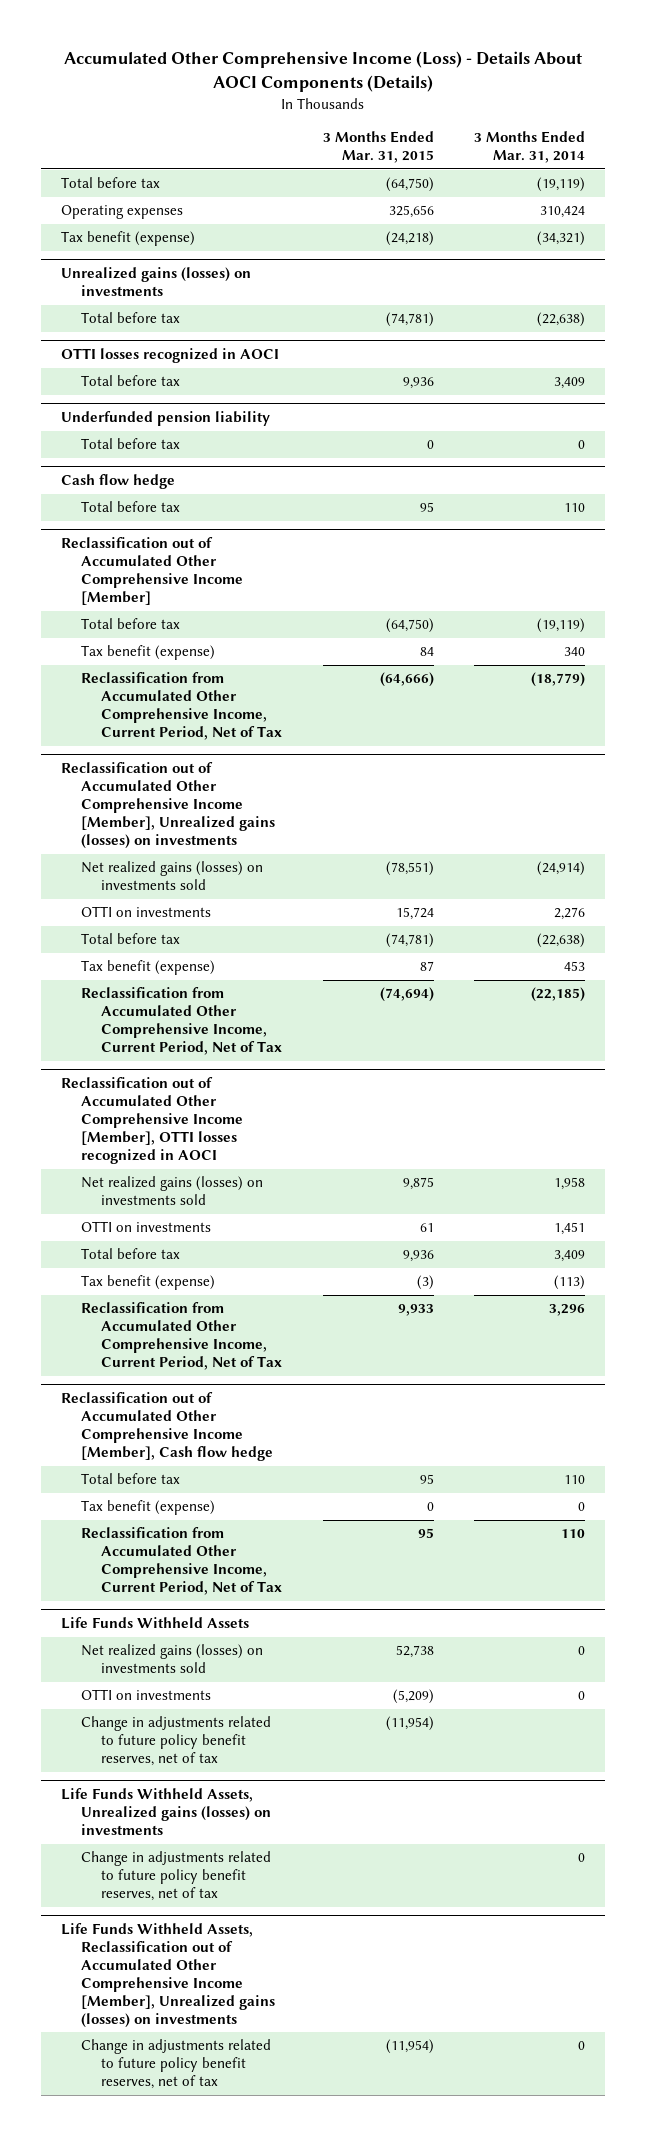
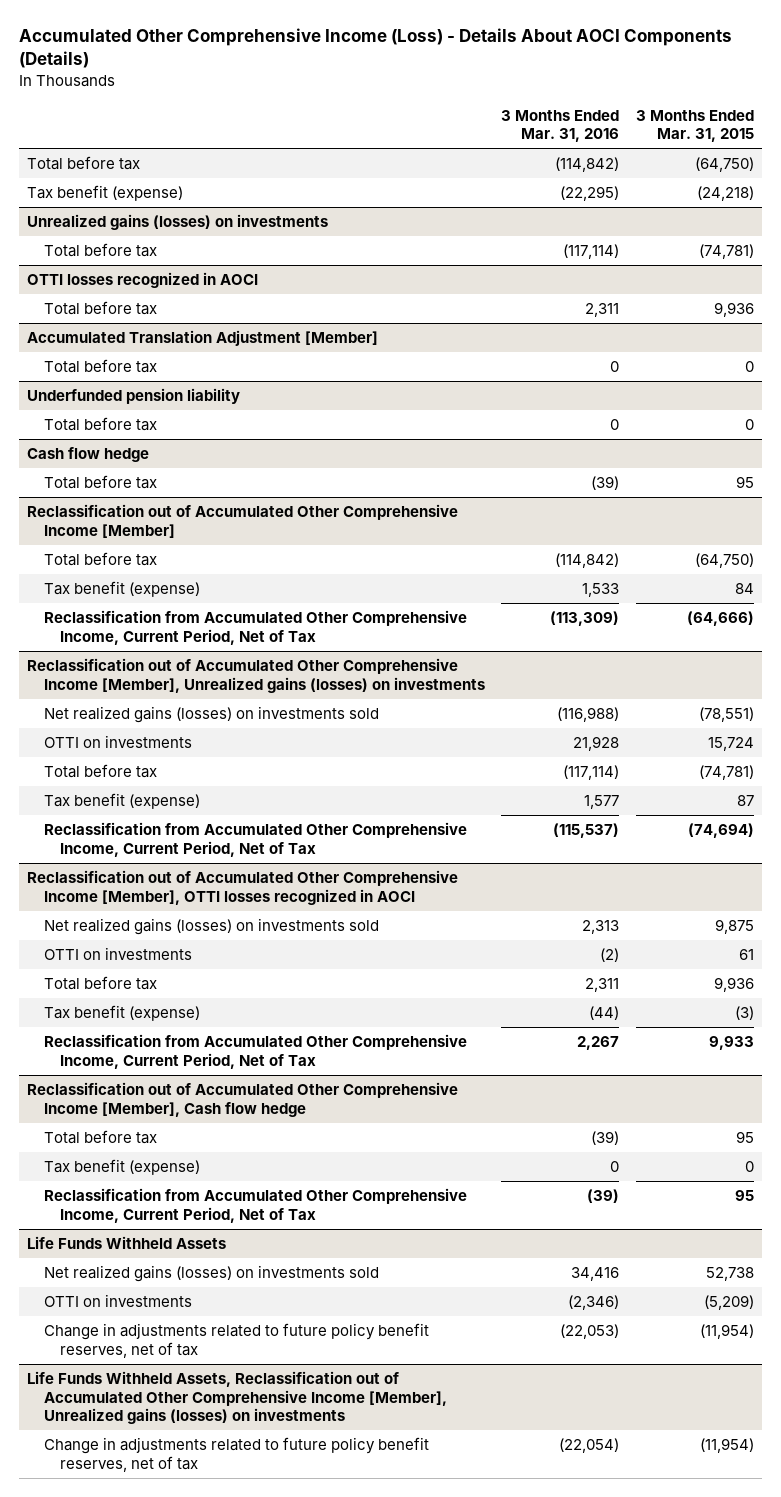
- | 3 Months Ended Mar. 31, 2015 | 3 Months Ended Mar. 31, 2014
+ | 3 Months Ended Mar. 31, 2016 | 3 Months Ended Mar. 31, 2015
- Operating expenses | 325,656 | 310,424
+ Accumulated Translation Adjustment [Member]
+ Total before tax | 0 | 0
- Life Funds Withheld Assets, Unrealized gains (losses) on investments
- Change in adjustments related to future policy benefit reserves, net of tax | | 0

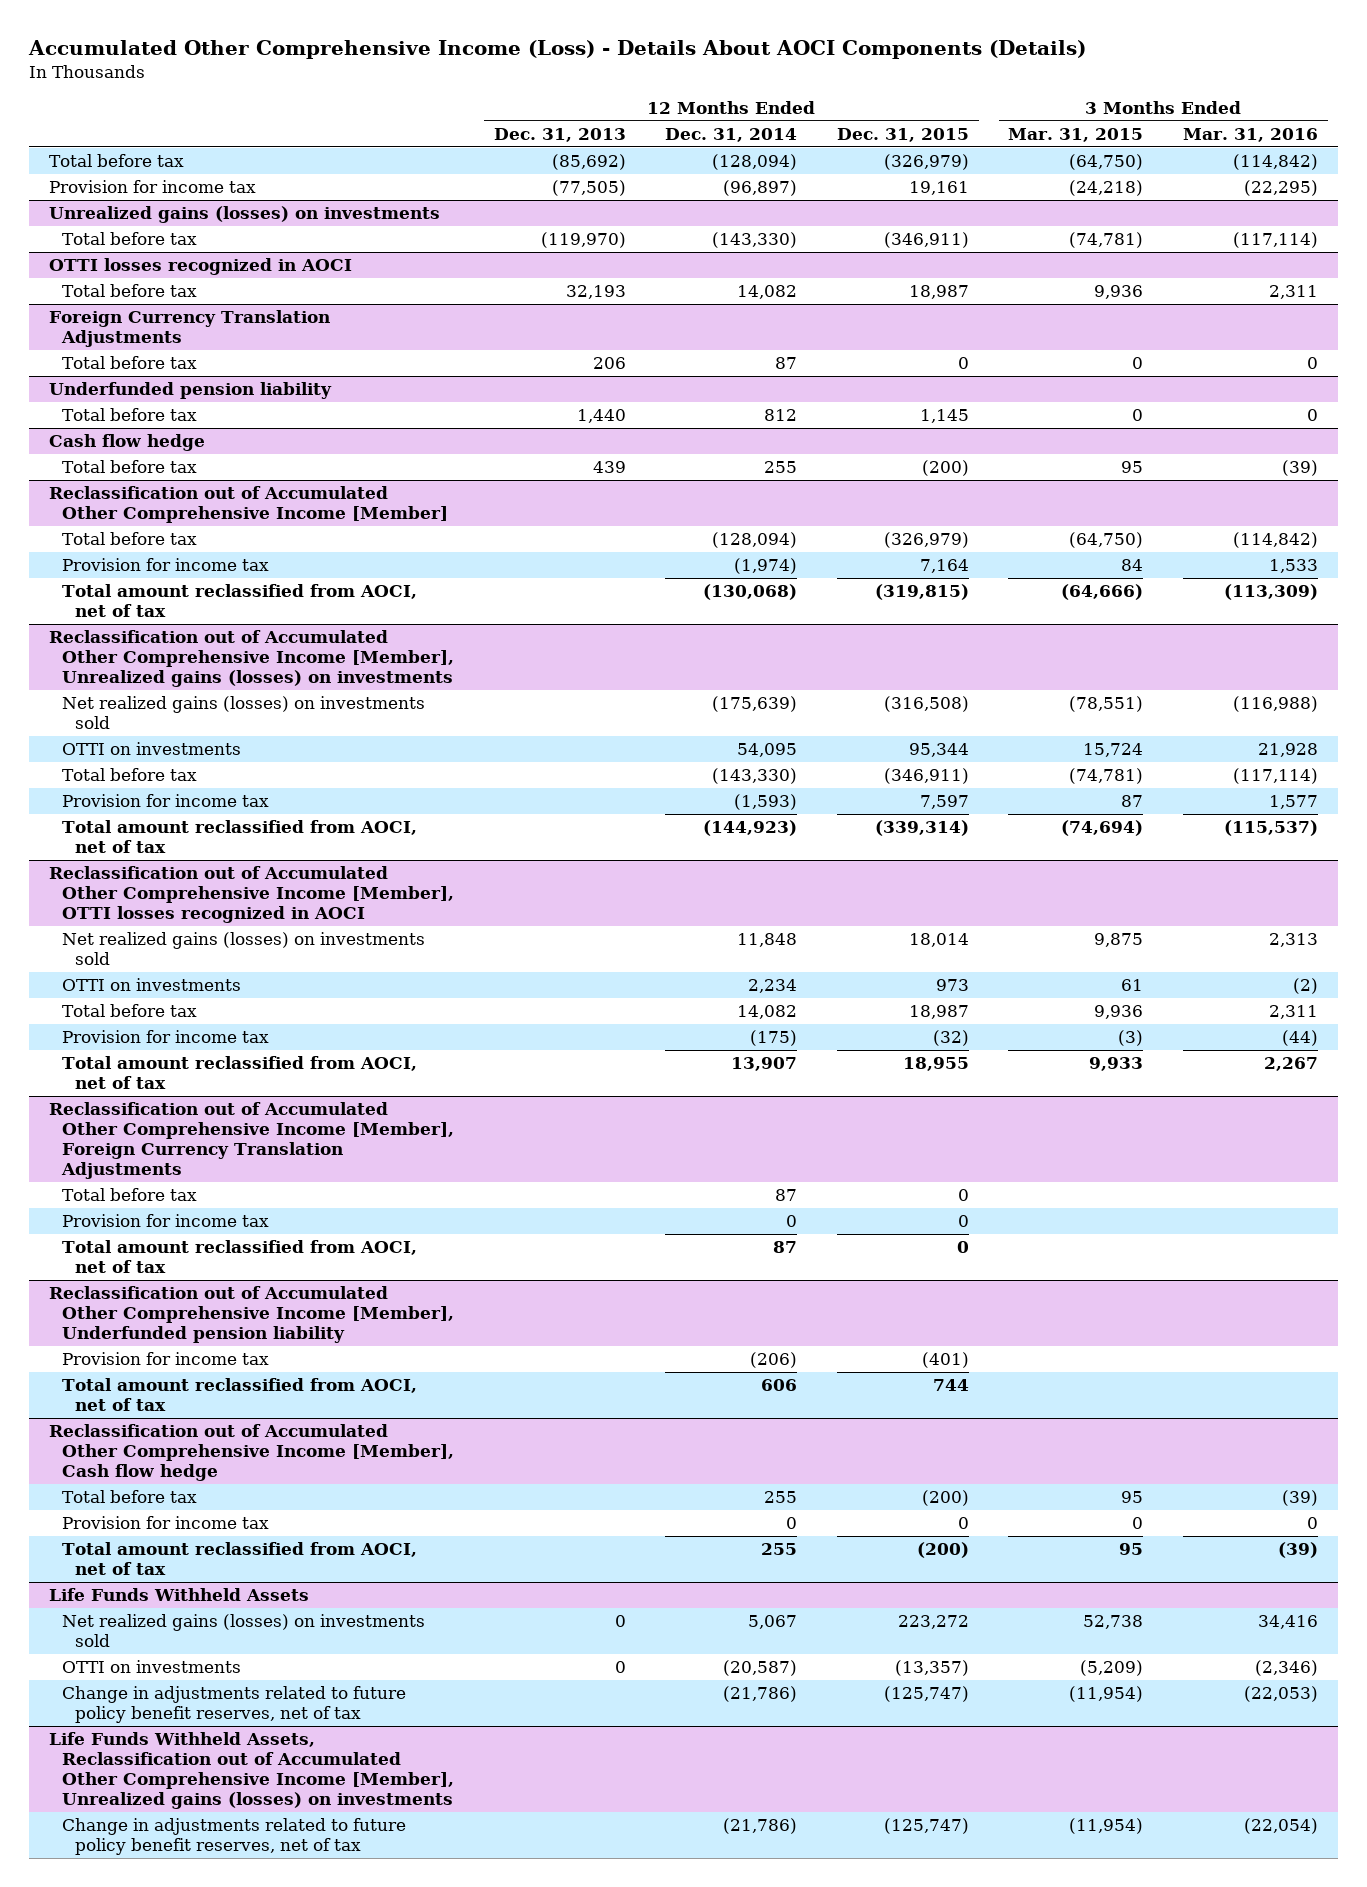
- | 3 Months Ended Mar. 31, 2016 | 3 Months Ended Mar. 31, 2015
+ | 12 Months Ended Dec. 31, 2013 | 12 Months Ended Dec. 31, 2014 | 12 Months Ended Dec. 31, 2015 | 3 Months Ended Mar. 31, 2015 | 3 Months Ended Mar. 31, 2016
- Tax benefit (expense) | (22,295) | (24,218)
+ Provision for income tax | (77,505) | (96,897) | 19,161 | (24,218) | (22,295)
- Accumulated Translation Adjustment [Member]
+ Foreign Currency Translation Adjustments
@ Reclassification out of Accumulated Other Comprehensive Income [Member]
- Tax benefit (expense) | 1,533 | 84
- Reclassification from Accumulated Other Comprehensive Income, Current Period, Net of Tax | (113,309) | (64,666)
+ Provision for income tax | | (1,974) | 7,164 | 84 | 1,533
+ Total amount reclassified from AOCI, net of tax | | (130,068) | (319,815) | (64,666) | (113,309)
@ Reclassification out of Accumulated Other Comprehensive Income [Member], Unrealized gains (losses) on investments
- Tax benefit (expense) | 1,577 | 87
- Reclassification from Accumulated Other Comprehensive Income, Current Period, Net of Tax | (115,537) | (74,694)
+ Provision for income tax | | (1,593) | 7,597 | 87 | 1,577
+ Total amount reclassified from AOCI, net of tax | | (144,923) | (339,314) | (74,694) | (115,537)
@ Reclassification out of Accumulated Other Comprehensive Income [Member], OTTI losses recognized in AOCI
- Tax benefit (expense) | (44) | (3)
- Reclassification from Accumulated Other Comprehensive Income, Current Period, Net of Tax | 2,267 | 9,933
+ Provision for income tax | | (175) | (32) | (3) | (44)
+ Total amount reclassified from AOCI, net of tax | | 13,907 | 18,955 | 9,933 | 2,267
+ Reclassification out of Accumulated Other Comprehensive Income [Member], Foreign Currency Translation Adjustments
+ Total before tax | | 87 | 0 | |
+ Provision for income tax | | 0 | 0 | |
+ Total amount reclassified from AOCI, net of tax | | 87 | 0 | |
+ Reclassification out of Accumulated Other Comprehensive Income [Member], Underfunded pension liability
+ Provision for income tax | | (206) | (401) | |
+ Total amount reclassified from AOCI, net of tax | | 606 | 744 | |
@ Reclassification out of Accumulated Other Comprehensive Income [Member], Cash flow hedge
- Tax benefit (expense) | 0 | 0
- Reclassification from Accumulated Other Comprehensive Income, Current Period, Net of Tax | (39) | 95
+ Provision for income tax | | 0 | 0 | 0 | 0
+ Total amount reclassified from AOCI, net of tax | | 255 | (200) | 95 | (39)

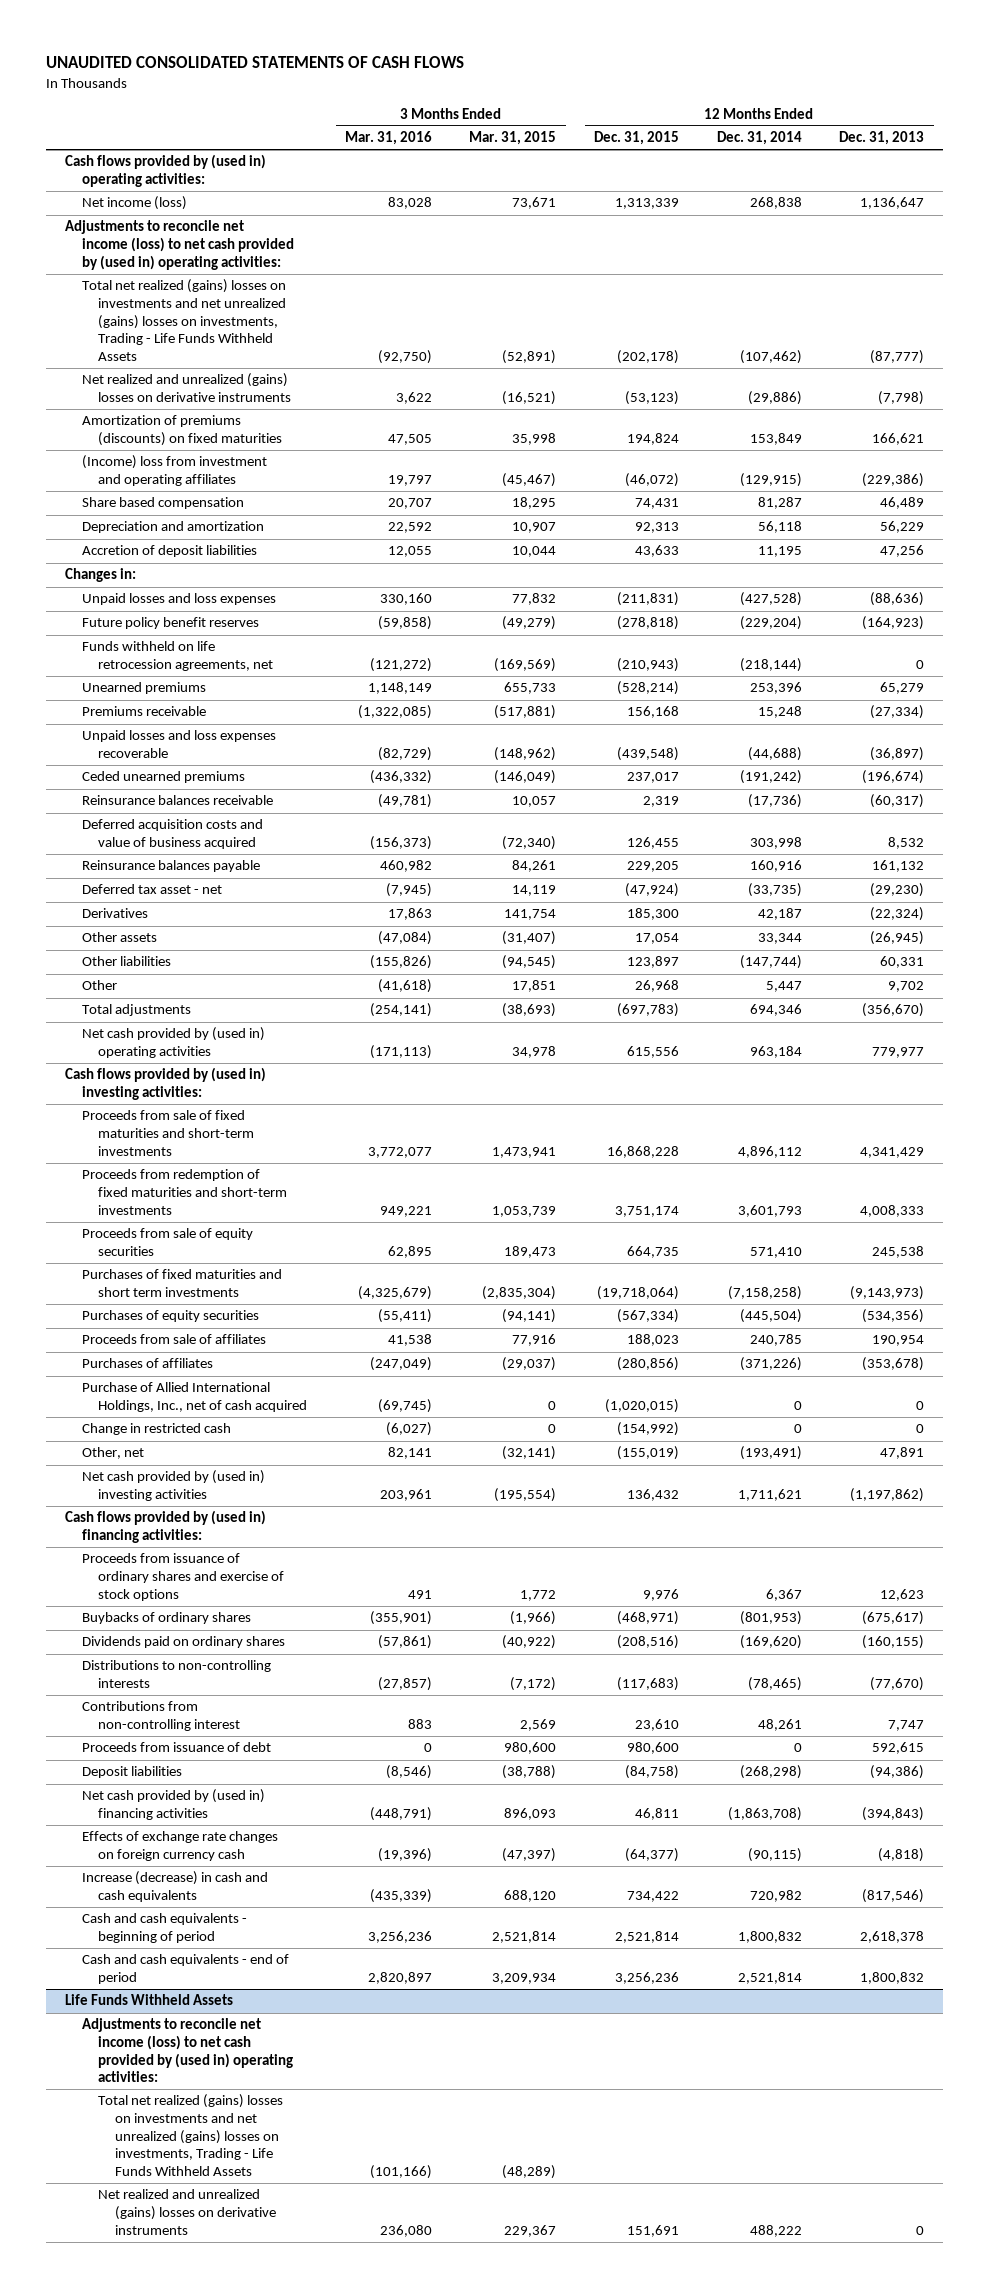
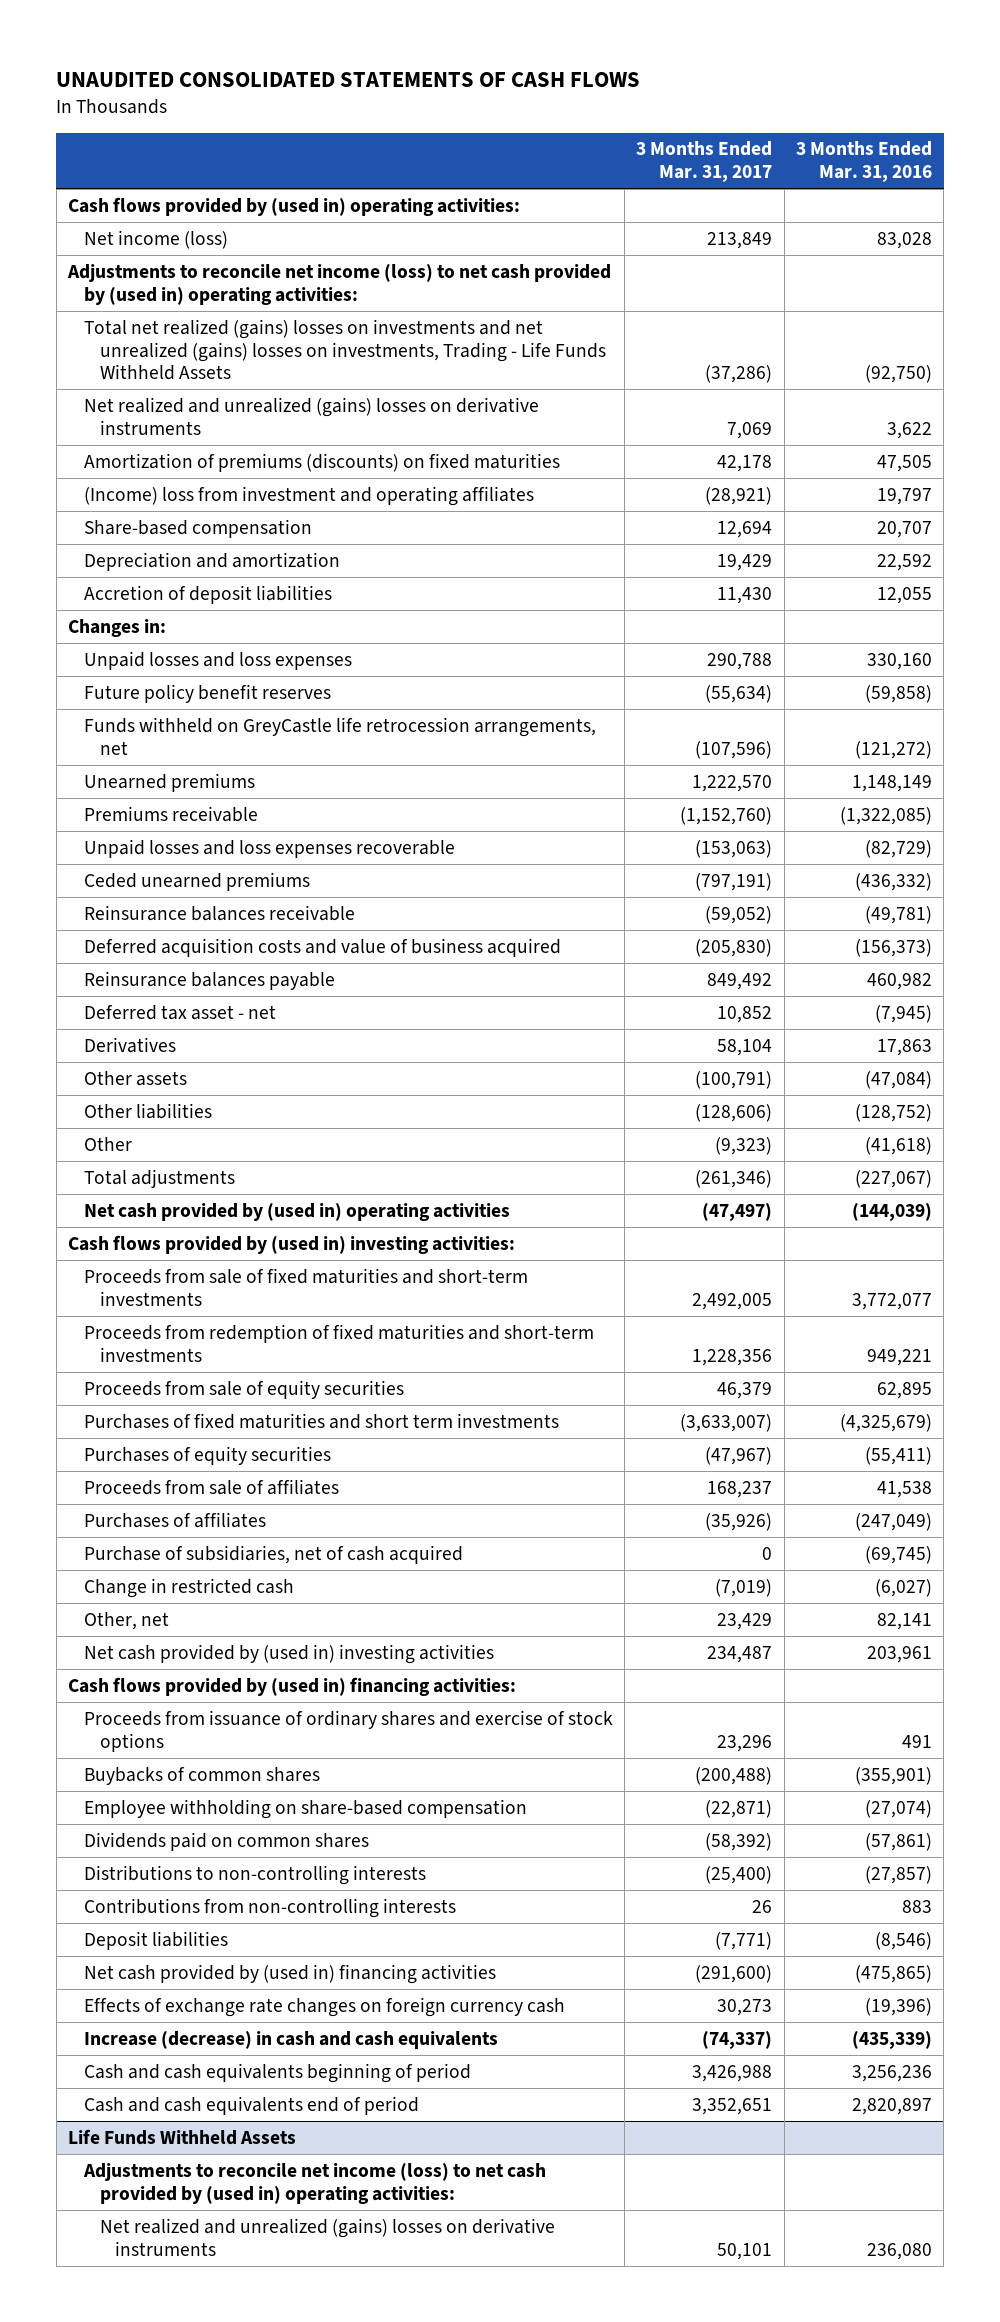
- | 3 Months Ended Mar. 31, 2016 | 3 Months Ended Mar. 31, 2015 | 12 Months Ended Dec. 31, 2015 | 12 Months Ended Dec. 31, 2014 | 12 Months Ended Dec. 31, 2013
+ | 3 Months Ended Mar. 31, 2017 | 3 Months Ended Mar. 31, 2016
- Share based compensation | 20,707 | 18,295 | 74,431 | 81,287 | 46,489
+ Share-based compensation | 12,694 | 20,707
- Funds withheld on life retrocession agreements, net | (121,272) | (169,569) | (210,943) | (218,144) | 0
+ Funds withheld on GreyCastle life retrocession arrangements, net | (107,596) | (121,272)
- Other liabilities | (155,826) | (94,545) | 123,897 | (147,744) | 60,331
+ Other liabilities | (128,606) | (128,752)
- Total adjustments | (254,141) | (38,693) | (697,783) | 694,346 | (356,670)
- Net cash provided by (used in) operating activities | (171,113) | 34,978 | 615,556 | 963,184 | 779,977
+ Total adjustments | (261,346) | (227,067)
+ Net cash provided by (used in) operating activities | (47,497) | (144,039)
- Purchase of Allied International Holdings, Inc., net of cash acquired | (69,745) | 0 | (1,020,015) | 0 | 0
+ Purchase of subsidiaries, net of cash acquired | 0 | (69,745)
- Buybacks of ordinary shares | (355,901) | (1,966) | (468,971) | (801,953) | (675,617)
- Dividends paid on ordinary shares | (57,861) | (40,922) | (208,516) | (169,620) | (160,155)
+ Buybacks of common shares | (200,488) | (355,901)
+ Employee withholding on share-based compensation | (22,871) | (27,074)
+ Dividends paid on common shares | (58,392) | (57,861)
- Contributions from non-controlling interest | 883 | 2,569 | 23,610 | 48,261 | 7,747
- Proceeds from issuance of debt | 0 | 980,600 | 980,600 | 0 | 592,615
+ Contributions from non-controlling interests | 26 | 883
- Net cash provided by (used in) financing activities | (448,791) | 896,093 | 46,811 | (1,863,708) | (394,843)
+ Net cash provided by (used in) financing activities | (291,600) | (475,865)
- Cash and cash equivalents - beginning of period | 3,256,236 | 2,521,814 | 2,521,814 | 1,800,832 | 2,618,378
- Cash and cash equivalents - end of period | 2,820,897 | 3,209,934 | 3,256,236 | 2,521,814 | 1,800,832
+ Cash and cash equivalents beginning of period | 3,426,988 | 3,256,236
+ Cash and cash equivalents end of period | 3,352,651 | 2,820,897
@ Life Funds Withheld Assets
- Total net realized (gains) losses on investments and net unrealized (gains) losses on investments, Trading - Life Funds Withheld Assets | (101,166) | (48,289) | | |

